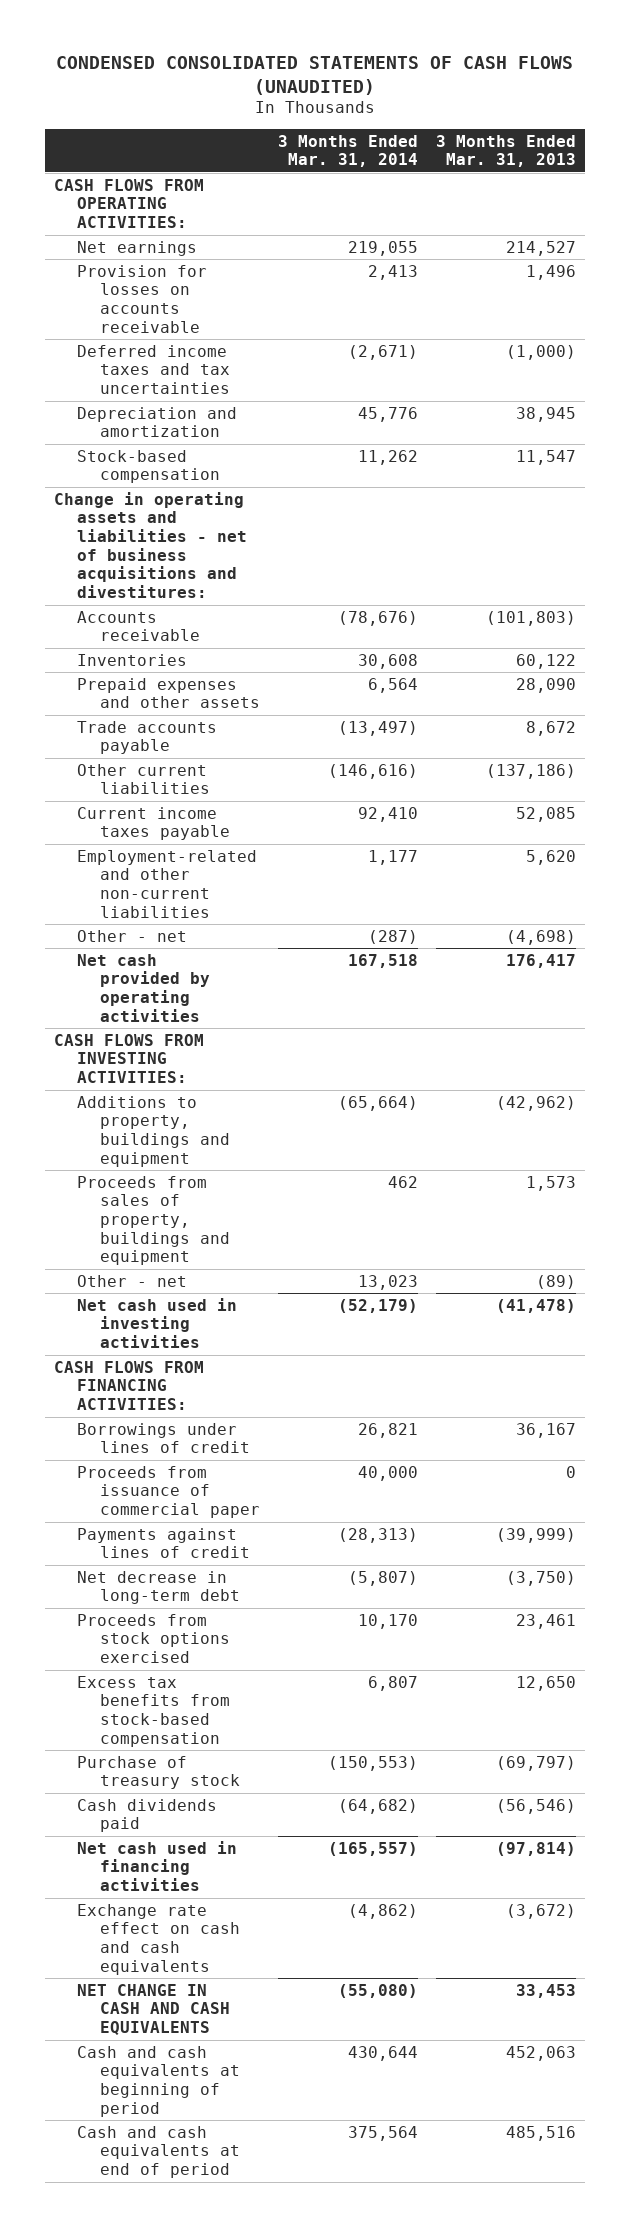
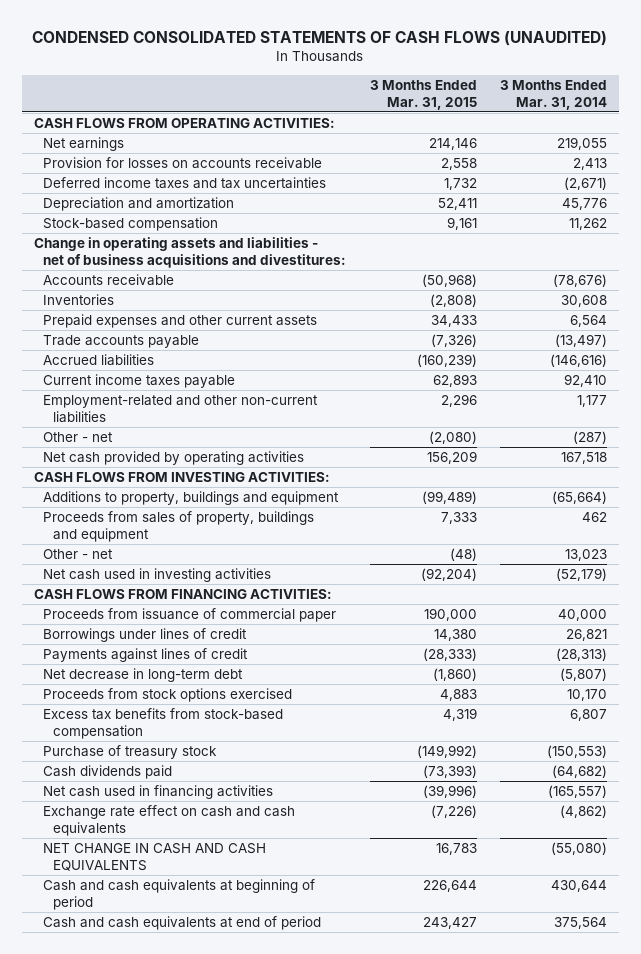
- | 3 Months Ended Mar. 31, 2014 | 3 Months Ended Mar. 31, 2013
+ | 3 Months Ended Mar. 31, 2015 | 3 Months Ended Mar. 31, 2014
- Prepaid expenses and other assets | 6,564 | 28,090
+ Prepaid expenses and other current assets | 34,433 | 6,564
- Other current liabilities | (146,616) | (137,186)
+ Accrued liabilities | (160,239) | (146,616)
moved down: Borrowings under lines of credit | 14,380 | 26,821

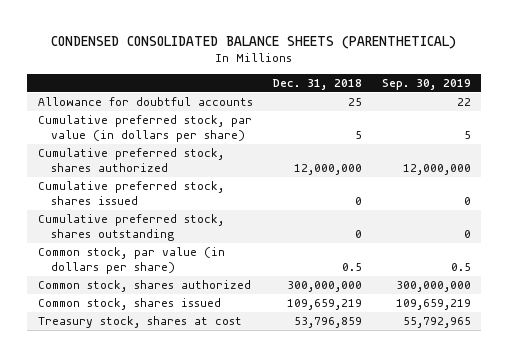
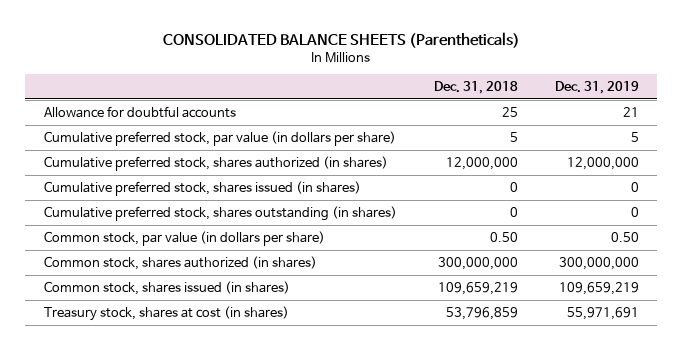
- CONDENSED CONSOLIDATED BALANCE SHEETS (PARENTHETICAL)
+ CONSOLIDATED BALANCE SHEETS (Parentheticals)
- | Dec. 31, 2018 | Sep. 30, 2019
+ | Dec. 31, 2018 | Dec. 31, 2019
- Cumulative preferred stock, shares authorized | 12,000,000 | 12,000,000
- Cumulative preferred stock, shares issued | 0 | 0
- Cumulative preferred stock, shares outstanding | 0 | 0
- Common stock, par value (in dollars per share) | 0.5 | 0.5
- Common stock, shares authorized | 300,000,000 | 300,000,000
- Common stock, shares issued | 109,659,219 | 109,659,219
- Treasury stock, shares at cost | 53,796,859 | 55,792,965
+ Cumulative preferred stock, shares authorized (in shares) | 12,000,000 | 12,000,000
+ Cumulative preferred stock, shares issued (in shares) | 0 | 0
+ Cumulative preferred stock, shares outstanding (in shares) | 0 | 0
+ Common stock, par value (in dollars per share) | 0.50 | 0.50
+ Common stock, shares authorized (in shares) | 300,000,000 | 300,000,000
+ Common stock, shares issued (in shares) | 109,659,219 | 109,659,219
+ Treasury stock, shares at cost (in shares) | 53,796,859 | 55,971,691

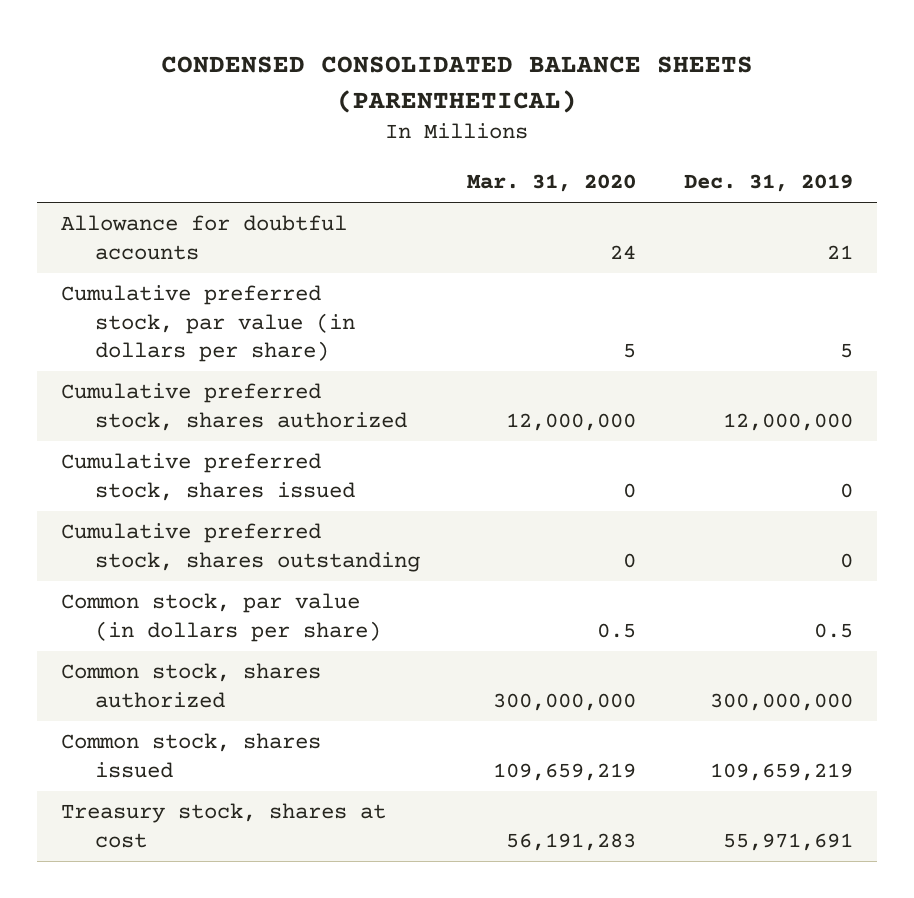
- CONSOLIDATED BALANCE SHEETS (Parentheticals)
+ CONDENSED CONSOLIDATED BALANCE SHEETS (PARENTHETICAL)
- | Dec. 31, 2018 | Dec. 31, 2019
+ | Mar. 31, 2020 | Dec. 31, 2019
- Cumulative preferred stock, shares authorized (in shares) | 12,000,000 | 12,000,000
- Cumulative preferred stock, shares issued (in shares) | 0 | 0
- Cumulative preferred stock, shares outstanding (in shares) | 0 | 0
- Common stock, par value (in dollars per share) | 0.50 | 0.50
- Common stock, shares authorized (in shares) | 300,000,000 | 300,000,000
- Common stock, shares issued (in shares) | 109,659,219 | 109,659,219
- Treasury stock, shares at cost (in shares) | 53,796,859 | 55,971,691
+ Cumulative preferred stock, shares authorized | 12,000,000 | 12,000,000
+ Cumulative preferred stock, shares issued | 0 | 0
+ Cumulative preferred stock, shares outstanding | 0 | 0
+ Common stock, par value (in dollars per share) | 0.5 | 0.5
+ Common stock, shares authorized | 300,000,000 | 300,000,000
+ Common stock, shares issued | 109,659,219 | 109,659,219
+ Treasury stock, shares at cost | 56,191,283 | 55,971,691

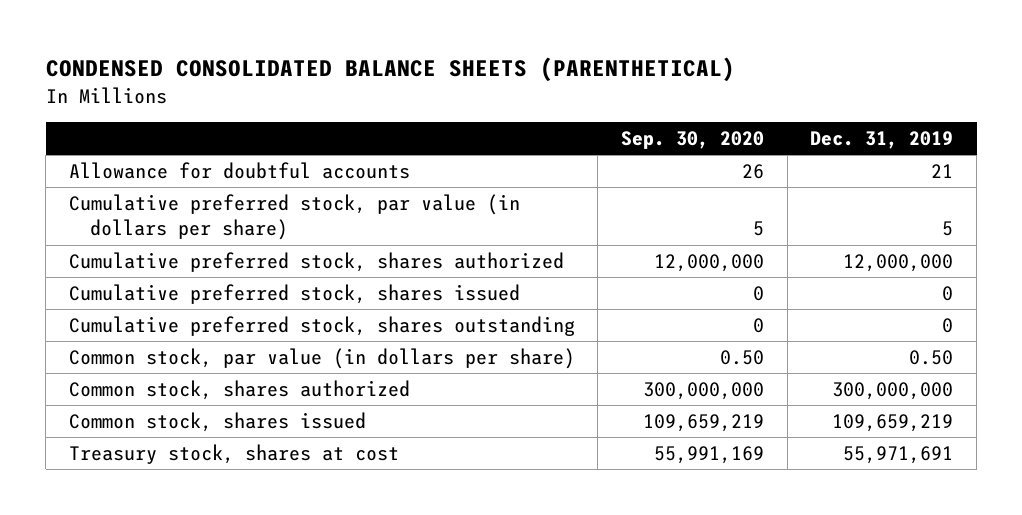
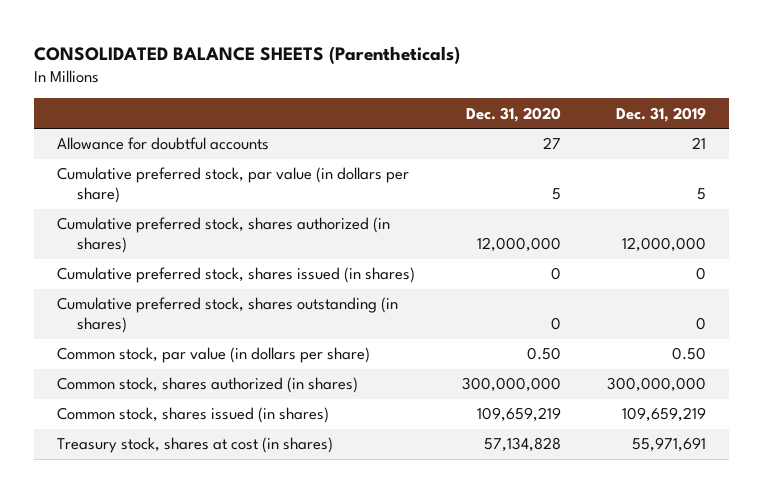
- CONDENSED CONSOLIDATED BALANCE SHEETS (PARENTHETICAL)
+ CONSOLIDATED BALANCE SHEETS (Parentheticals)
- | Sep. 30, 2020 | Dec. 31, 2019
+ | Dec. 31, 2020 | Dec. 31, 2019
- Cumulative preferred stock, shares authorized | 12,000,000 | 12,000,000
- Cumulative preferred stock, shares issued | 0 | 0
- Cumulative preferred stock, shares outstanding | 0 | 0
+ Cumulative preferred stock, shares authorized (in shares) | 12,000,000 | 12,000,000
+ Cumulative preferred stock, shares issued (in shares) | 0 | 0
+ Cumulative preferred stock, shares outstanding (in shares) | 0 | 0
- Common stock, shares authorized | 300,000,000 | 300,000,000
- Common stock, shares issued | 109,659,219 | 109,659,219
- Treasury stock, shares at cost | 55,991,169 | 55,971,691
+ Common stock, shares authorized (in shares) | 300,000,000 | 300,000,000
+ Common stock, shares issued (in shares) | 109,659,219 | 109,659,219
+ Treasury stock, shares at cost (in shares) | 57,134,828 | 55,971,691

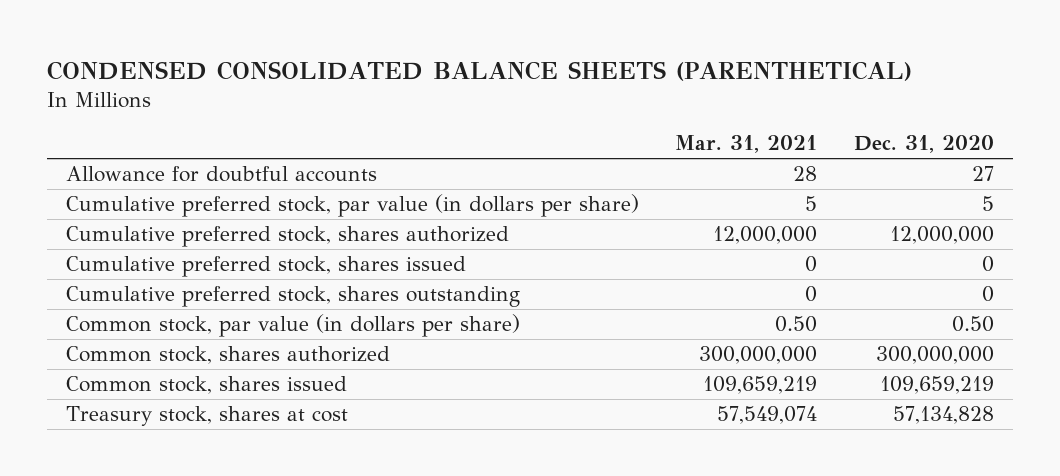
- CONSOLIDATED BALANCE SHEETS (Parentheticals)
+ CONDENSED CONSOLIDATED BALANCE SHEETS (PARENTHETICAL)
- | Dec. 31, 2020 | Dec. 31, 2019
+ | Mar. 31, 2021 | Dec. 31, 2020
- Cumulative preferred stock, shares authorized (in shares) | 12,000,000 | 12,000,000
- Cumulative preferred stock, shares issued (in shares) | 0 | 0
- Cumulative preferred stock, shares outstanding (in shares) | 0 | 0
+ Cumulative preferred stock, shares authorized | 12,000,000 | 12,000,000
+ Cumulative preferred stock, shares issued | 0 | 0
+ Cumulative preferred stock, shares outstanding | 0 | 0
- Common stock, shares authorized (in shares) | 300,000,000 | 300,000,000
- Common stock, shares issued (in shares) | 109,659,219 | 109,659,219
- Treasury stock, shares at cost (in shares) | 57,134,828 | 55,971,691
+ Common stock, shares authorized | 300,000,000 | 300,000,000
+ Common stock, shares issued | 109,659,219 | 109,659,219
+ Treasury stock, shares at cost | 57,549,074 | 57,134,828

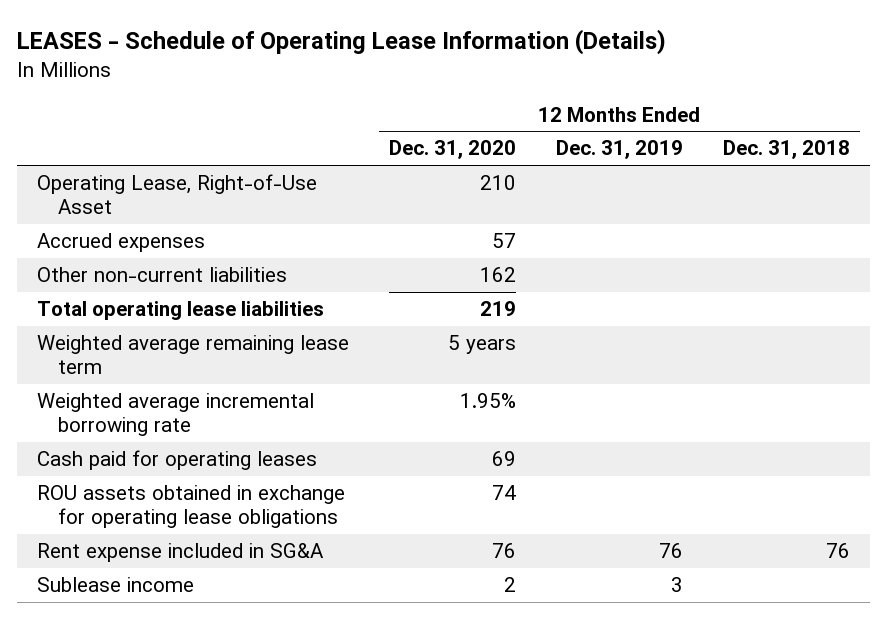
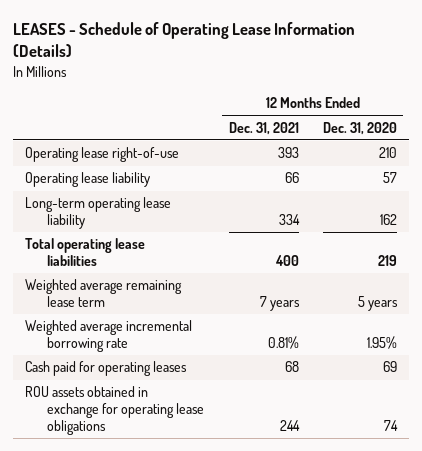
- | 12 Months Ended Dec. 31, 2020 | 12 Months Ended Dec. 31, 2019 | 12 Months Ended Dec. 31, 2018
+ | 12 Months Ended Dec. 31, 2021 | 12 Months Ended Dec. 31, 2020
- Operating Lease, Right-of-Use Asset | 210 | |
- Accrued expenses | 57 | |
- Other non-current liabilities | 162 | |
+ Operating lease right-of-use | 393 | 210
+ Operating lease liability | 66 | 57
+ Long-term operating lease liability | 334 | 162
- Rent expense included in SG&A | 76 | 76 | 76
- Sublease income | 2 | 3 |

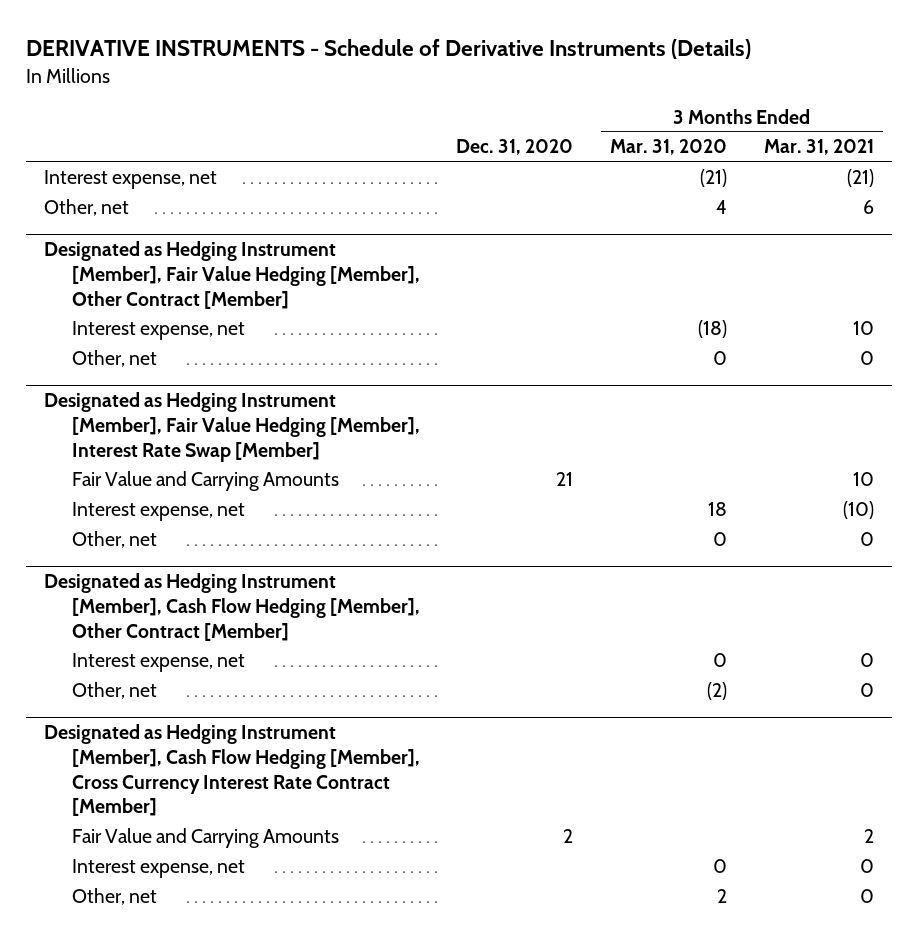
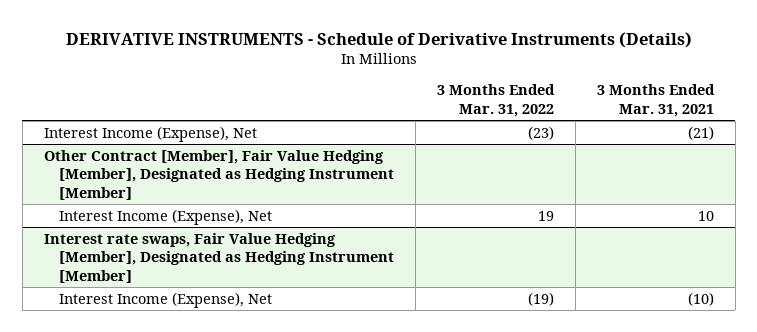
- | Dec. 31, 2020 | 3 Months Ended Mar. 31, 2020 | 3 Months Ended Mar. 31, 2021
+ | 3 Months Ended Mar. 31, 2022 | 3 Months Ended Mar. 31, 2021
- Interest expense, net | | (21) | (21)
- Other, net | | 4 | 6
- Designated as Hedging Instrument [Member], Fair Value Hedging [Member], Other Contract [Member]
- Interest expense, net | | (18) | 10
- Other, net | | 0 | 0
- Designated as Hedging Instrument [Member], Fair Value Hedging [Member], Interest Rate Swap [Member]
- Fair Value and Carrying Amounts | 21 | | 10
- Interest expense, net | | 18 | (10)
- Other, net | | 0 | 0
- Designated as Hedging Instrument [Member], Cash Flow Hedging [Member], Other Contract [Member]
- Interest expense, net | | 0 | 0
- Other, net | | (2) | 0
- Designated as Hedging Instrument [Member], Cash Flow Hedging [Member], Cross Currency Interest Rate Contract [Member]
- Fair Value and Carrying Amounts | 2 | | 2
- Interest expense, net | | 0 | 0
- Other, net | | 2 | 0
+ Interest Income (Expense), Net | (23) | (21)
+ Other Contract [Member], Fair Value Hedging [Member], Designated as Hedging Instrument [Member]
+ Interest Income (Expense), Net | 19 | 10
+ Interest rate swaps, Fair Value Hedging [Member], Designated as Hedging Instrument [Member]
+ Interest Income (Expense), Net | (19) | (10)

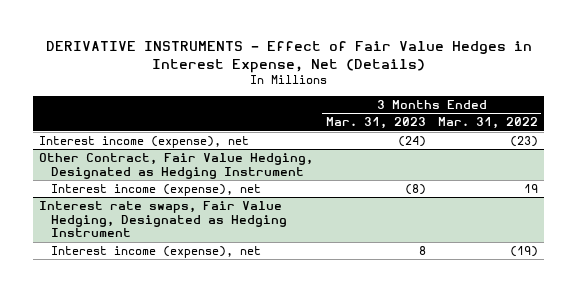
- DERIVATIVE INSTRUMENTS - Schedule of Derivative Instruments (Details)
+ DERIVATIVE INSTRUMENTS - Effect of Fair Value Hedges in Interest Expense, Net (Details)
- | 3 Months Ended Mar. 31, 2022 | 3 Months Ended Mar. 31, 2021
+ | 3 Months Ended Mar. 31, 2023 | 3 Months Ended Mar. 31, 2022
- Interest Income (Expense), Net | (23) | (21)
- Other Contract [Member], Fair Value Hedging [Member], Designated as Hedging Instrument [Member]
- Interest Income (Expense), Net | 19 | 10
- Interest rate swaps, Fair Value Hedging [Member], Designated as Hedging Instrument [Member]
- Interest Income (Expense), Net | (19) | (10)
+ Interest income (expense), net | (24) | (23)
+ Other Contract, Fair Value Hedging, Designated as Hedging Instrument
+ Interest income (expense), net | (8) | 19
+ Interest rate swaps, Fair Value Hedging, Designated as Hedging Instrument
+ Interest income (expense), net | 8 | (19)

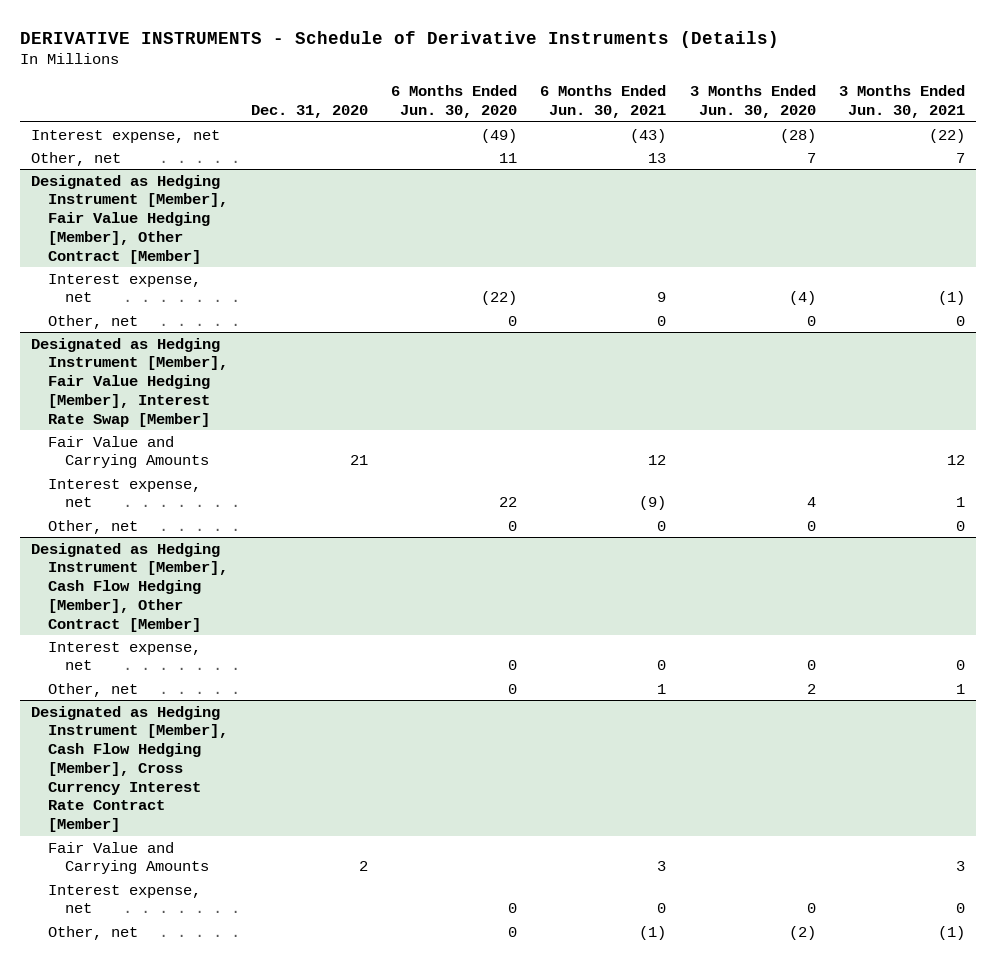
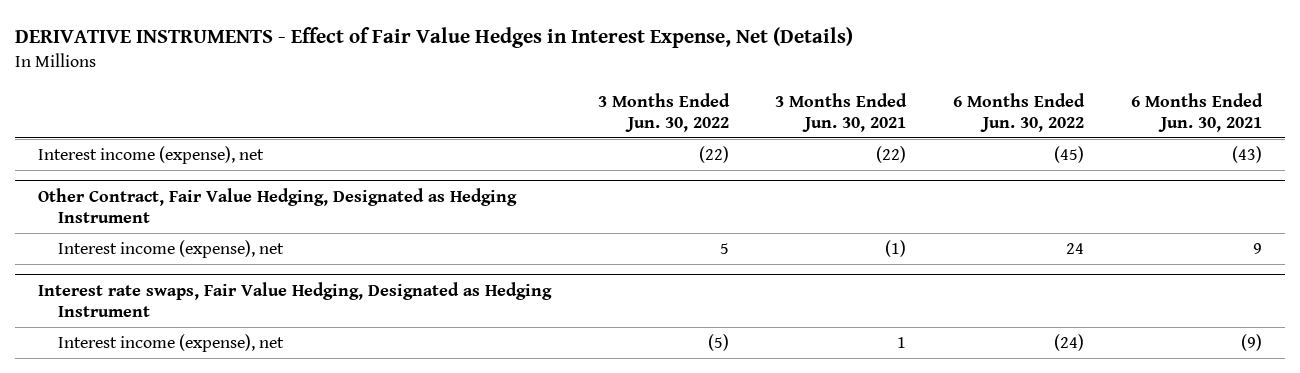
- DERIVATIVE INSTRUMENTS - Schedule of Derivative Instruments (Details)
+ DERIVATIVE INSTRUMENTS - Effect of Fair Value Hedges in Interest Expense, Net (Details)
- | Dec. 31, 2020 | 6 Months Ended Jun. 30, 2020 | 6 Months Ended Jun. 30, 2021 | 3 Months Ended Jun. 30, 2020 | 3 Months Ended Jun. 30, 2021
+ | 3 Months Ended Jun. 30, 2022 | 3 Months Ended Jun. 30, 2021 | 6 Months Ended Jun. 30, 2022 | 6 Months Ended Jun. 30, 2021
- Interest expense, net | | (49) | (43) | (28) | (22)
- Other, net | | 11 | 13 | 7 | 7
- Designated as Hedging Instrument [Member], Fair Value Hedging [Member], Other Contract [Member]
- Interest expense, net | | (22) | 9 | (4) | (1)
- Other, net | | 0 | 0 | 0 | 0
- Designated as Hedging Instrument [Member], Fair Value Hedging [Member], Interest Rate Swap [Member]
- Fair Value and Carrying Amounts | 21 | | 12 | | 12
- Interest expense, net | | 22 | (9) | 4 | 1
- Other, net | | 0 | 0 | 0 | 0
- Designated as Hedging Instrument [Member], Cash Flow Hedging [Member], Other Contract [Member]
- Interest expense, net | | 0 | 0 | 0 | 0
- Other, net | | 0 | 1 | 2 | 1
- Designated as Hedging Instrument [Member], Cash Flow Hedging [Member], Cross Currency Interest Rate Contract [Member]
- Fair Value and Carrying Amounts | 2 | | 3 | | 3
- Interest expense, net | | 0 | 0 | 0 | 0
- Other, net | | 0 | (1) | (2) | (1)
+ Interest income (expense), net | (22) | (22) | (45) | (43)
+ Other Contract, Fair Value Hedging, Designated as Hedging Instrument
+ Interest income (expense), net | 5 | (1) | 24 | 9
+ Interest rate swaps, Fair Value Hedging, Designated as Hedging Instrument
+ Interest income (expense), net | (5) | 1 | (24) | (9)

